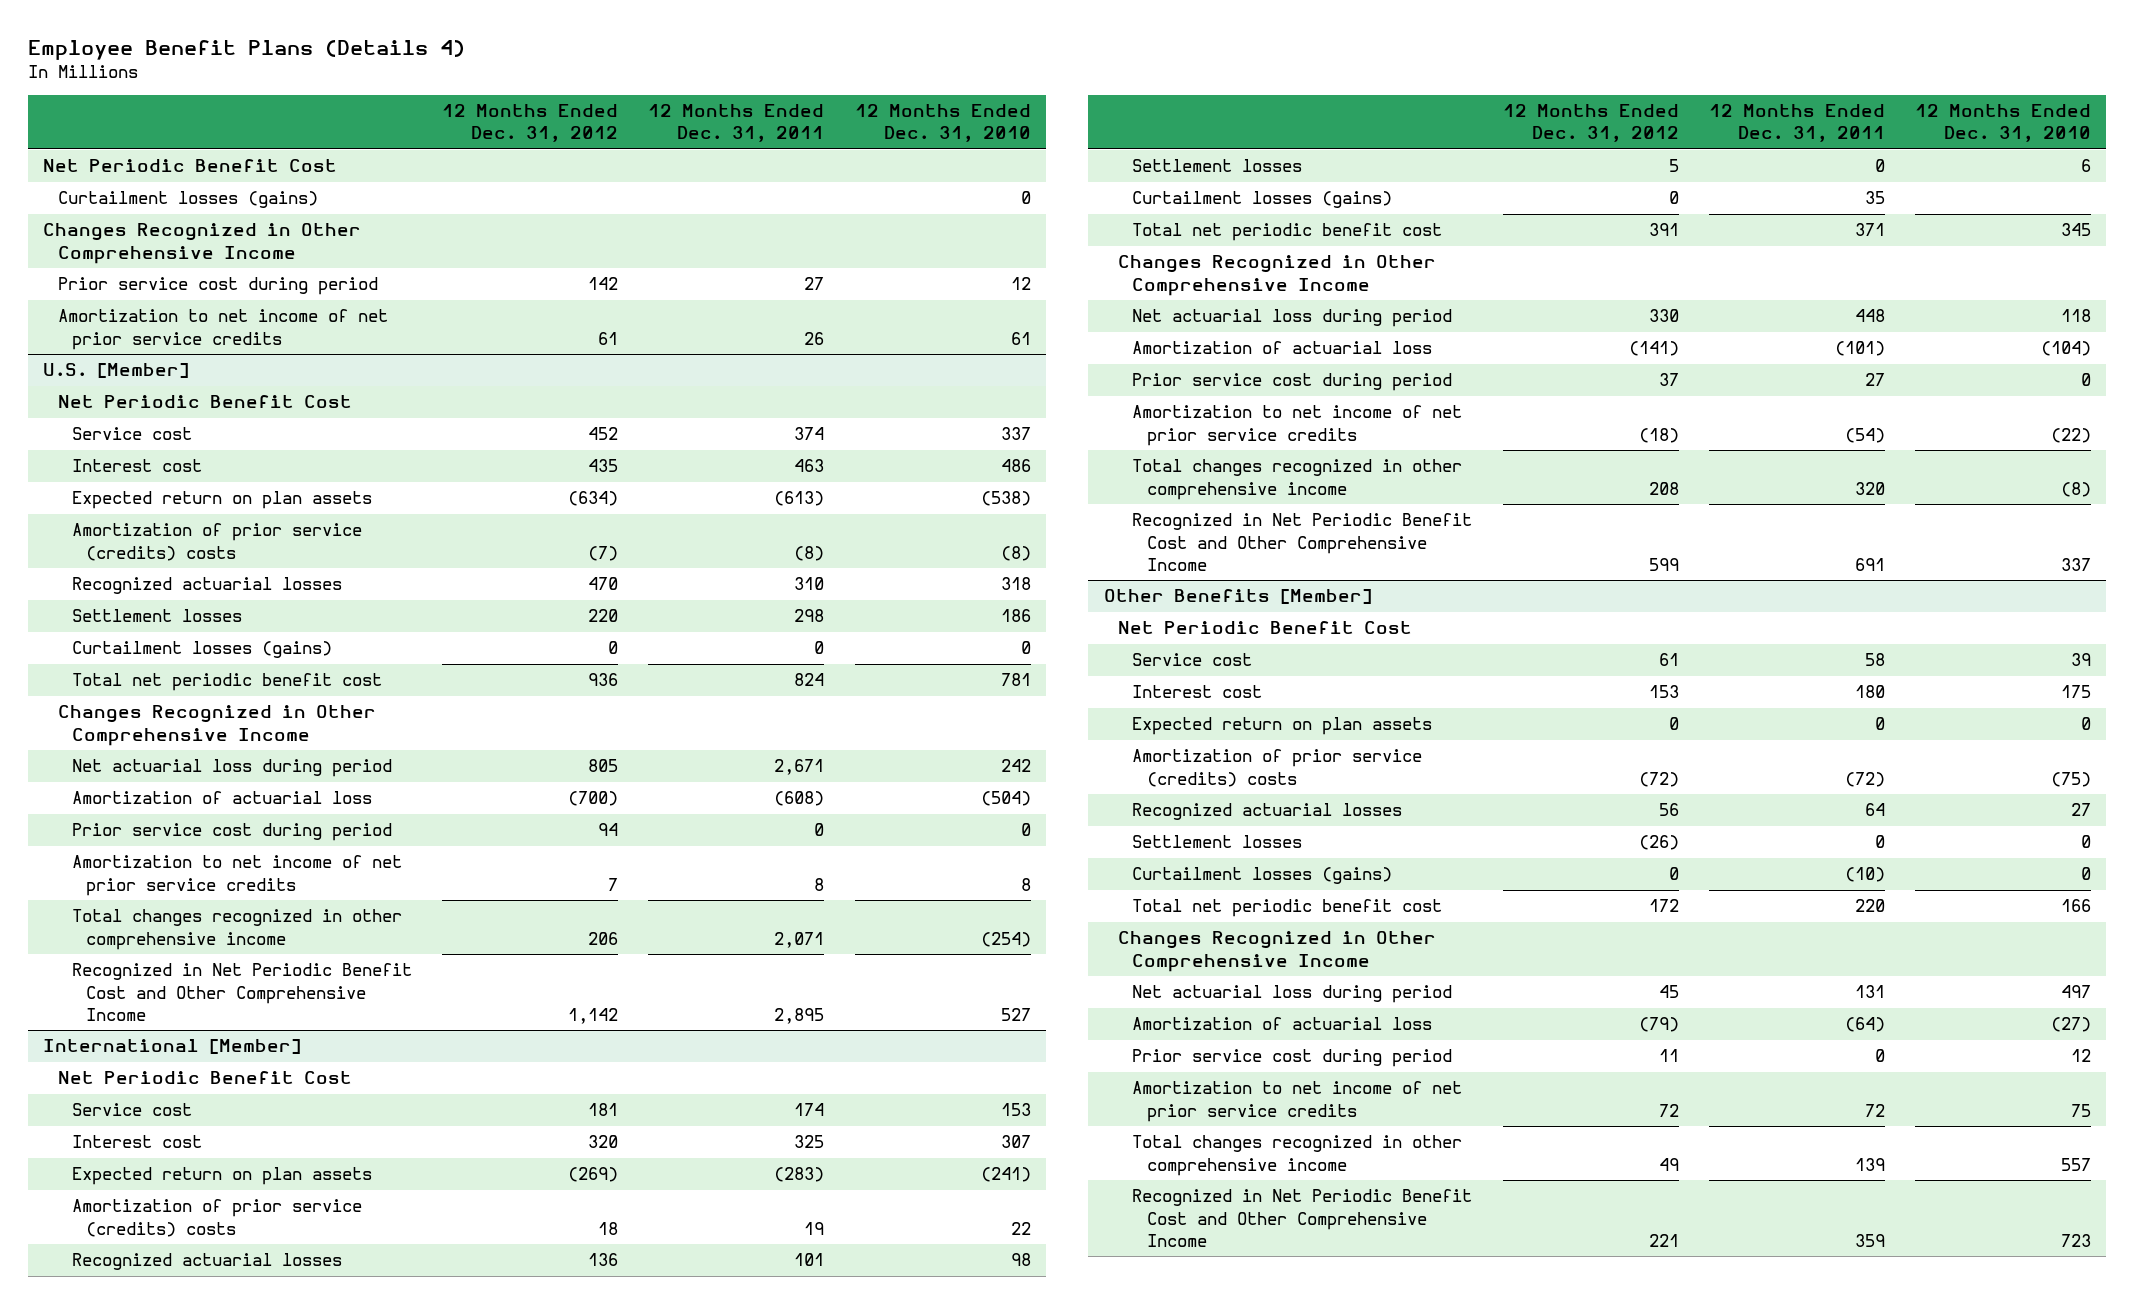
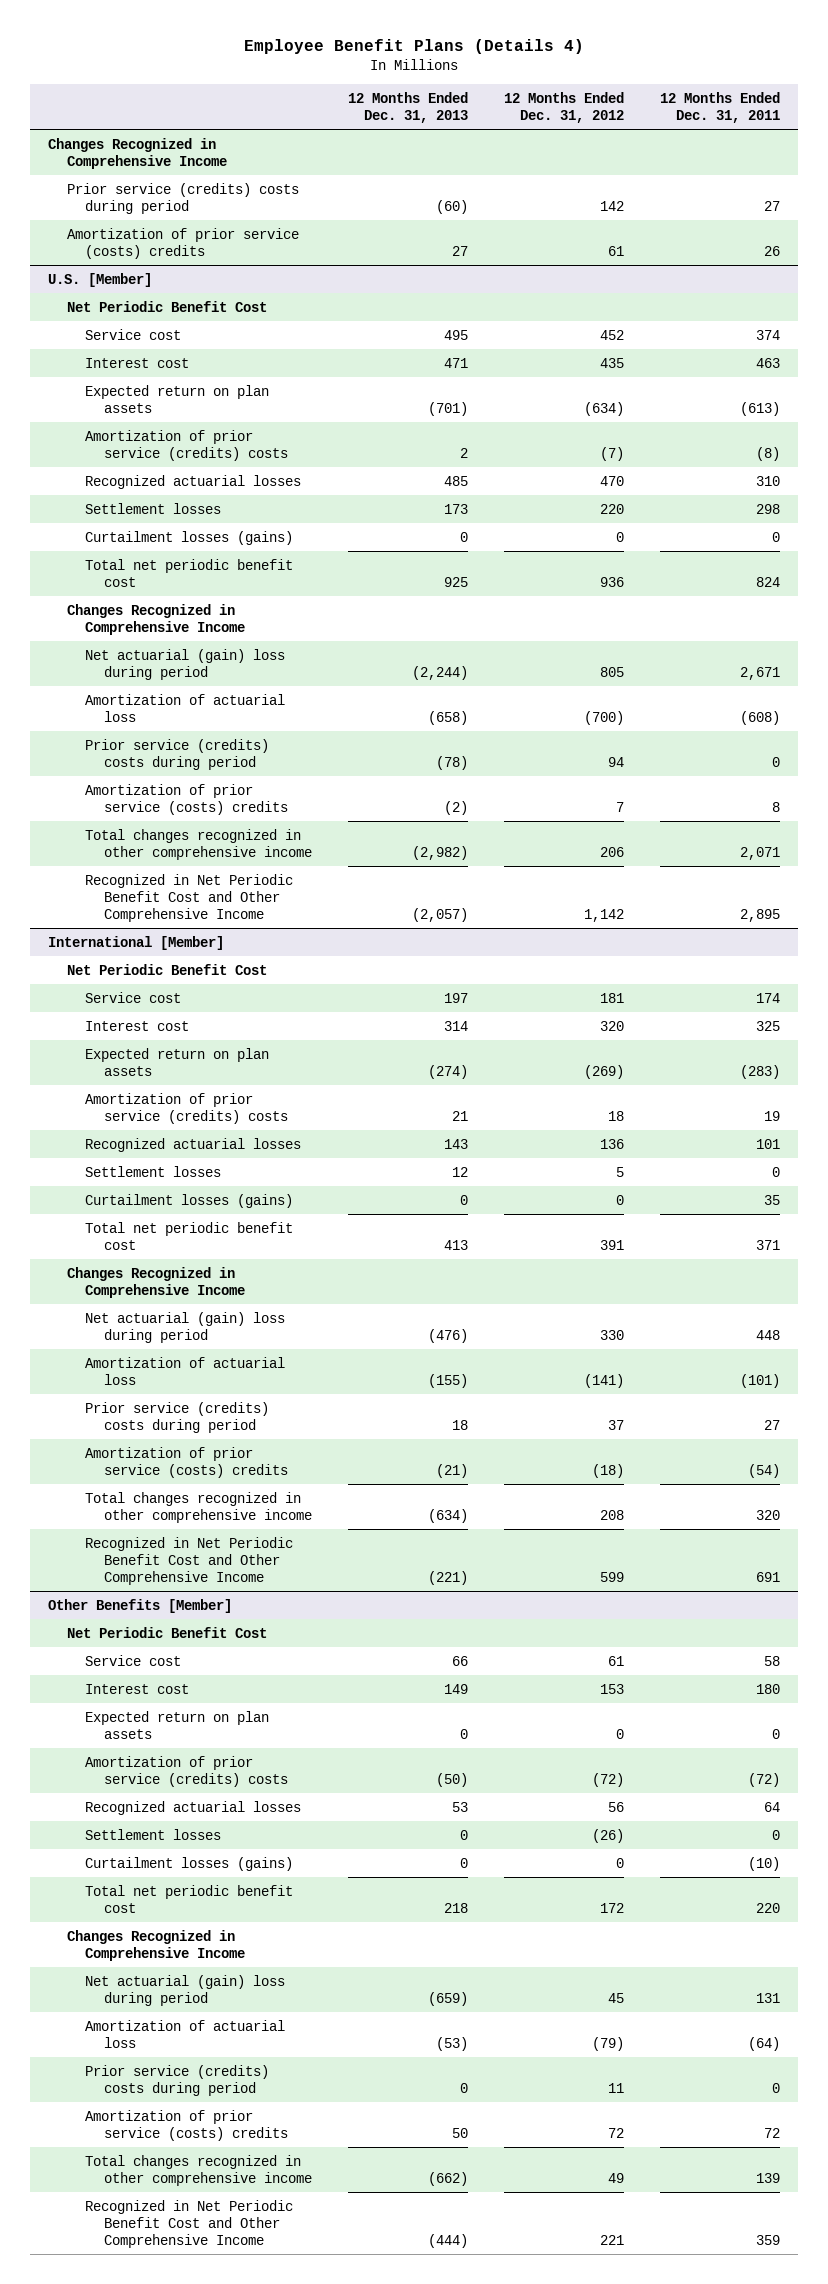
- | 12 Months Ended Dec. 31, 2012 | 12 Months Ended Dec. 31, 2011 | 12 Months Ended Dec. 31, 2010
+ | 12 Months Ended Dec. 31, 2013 | 12 Months Ended Dec. 31, 2012 | 12 Months Ended Dec. 31, 2011
- Net Periodic Benefit Cost
- Curtailment losses (gains) | | | 0
- Changes Recognized in Other Comprehensive Income
- Prior service cost during period | 142 | 27 | 12
- Amortization to net income of net prior service credits | 61 | 26 | 61
+ Changes Recognized in Comprehensive Income
+ Prior service (credits) costs during period | (60) | 142 | 27
+ Amortization of prior service (costs) credits | 27 | 61 | 26
@ U.S. [Member]
- Changes Recognized in Other Comprehensive Income
- Net actuarial loss during period | 805 | 2,671 | 242
+ Changes Recognized in Comprehensive Income
+ Net actuarial (gain) loss during period | (2,244) | 805 | 2,671
- Prior service cost during period | 94 | 0 | 0
- Amortization to net income of net prior service credits | 7 | 8 | 8
+ Prior service (credits) costs during period | (78) | 94 | 0
+ Amortization of prior service (costs) credits | (2) | 7 | 8
@ International [Member]
- Changes Recognized in Other Comprehensive Income
- Net actuarial loss during period | 330 | 448 | 118
+ Changes Recognized in Comprehensive Income
+ Net actuarial (gain) loss during period | (476) | 330 | 448
- Prior service cost during period | 37 | 27 | 0
- Amortization to net income of net prior service credits | (18) | (54) | (22)
+ Prior service (credits) costs during period | 18 | 37 | 27
+ Amortization of prior service (costs) credits | (21) | (18) | (54)
@ Other Benefits [Member]
- Changes Recognized in Other Comprehensive Income
- Net actuarial loss during period | 45 | 131 | 497
+ Changes Recognized in Comprehensive Income
+ Net actuarial (gain) loss during period | (659) | 45 | 131
- Prior service cost during period | 11 | 0 | 12
- Amortization to net income of net prior service credits | 72 | 72 | 75
+ Prior service (credits) costs during period | 0 | 11 | 0
+ Amortization of prior service (costs) credits | 50 | 72 | 72

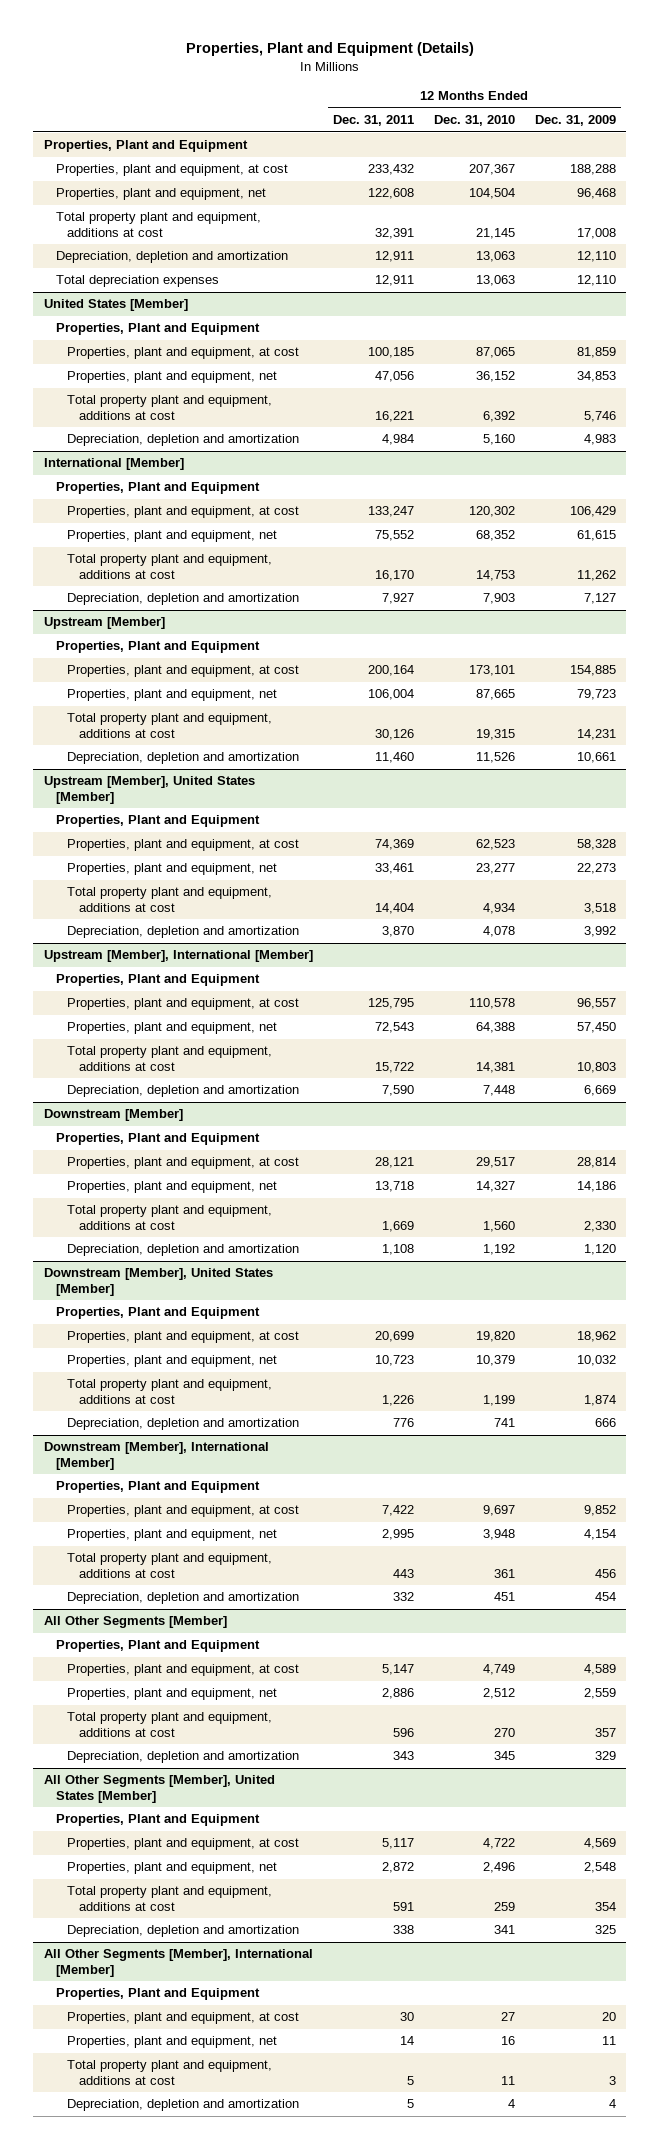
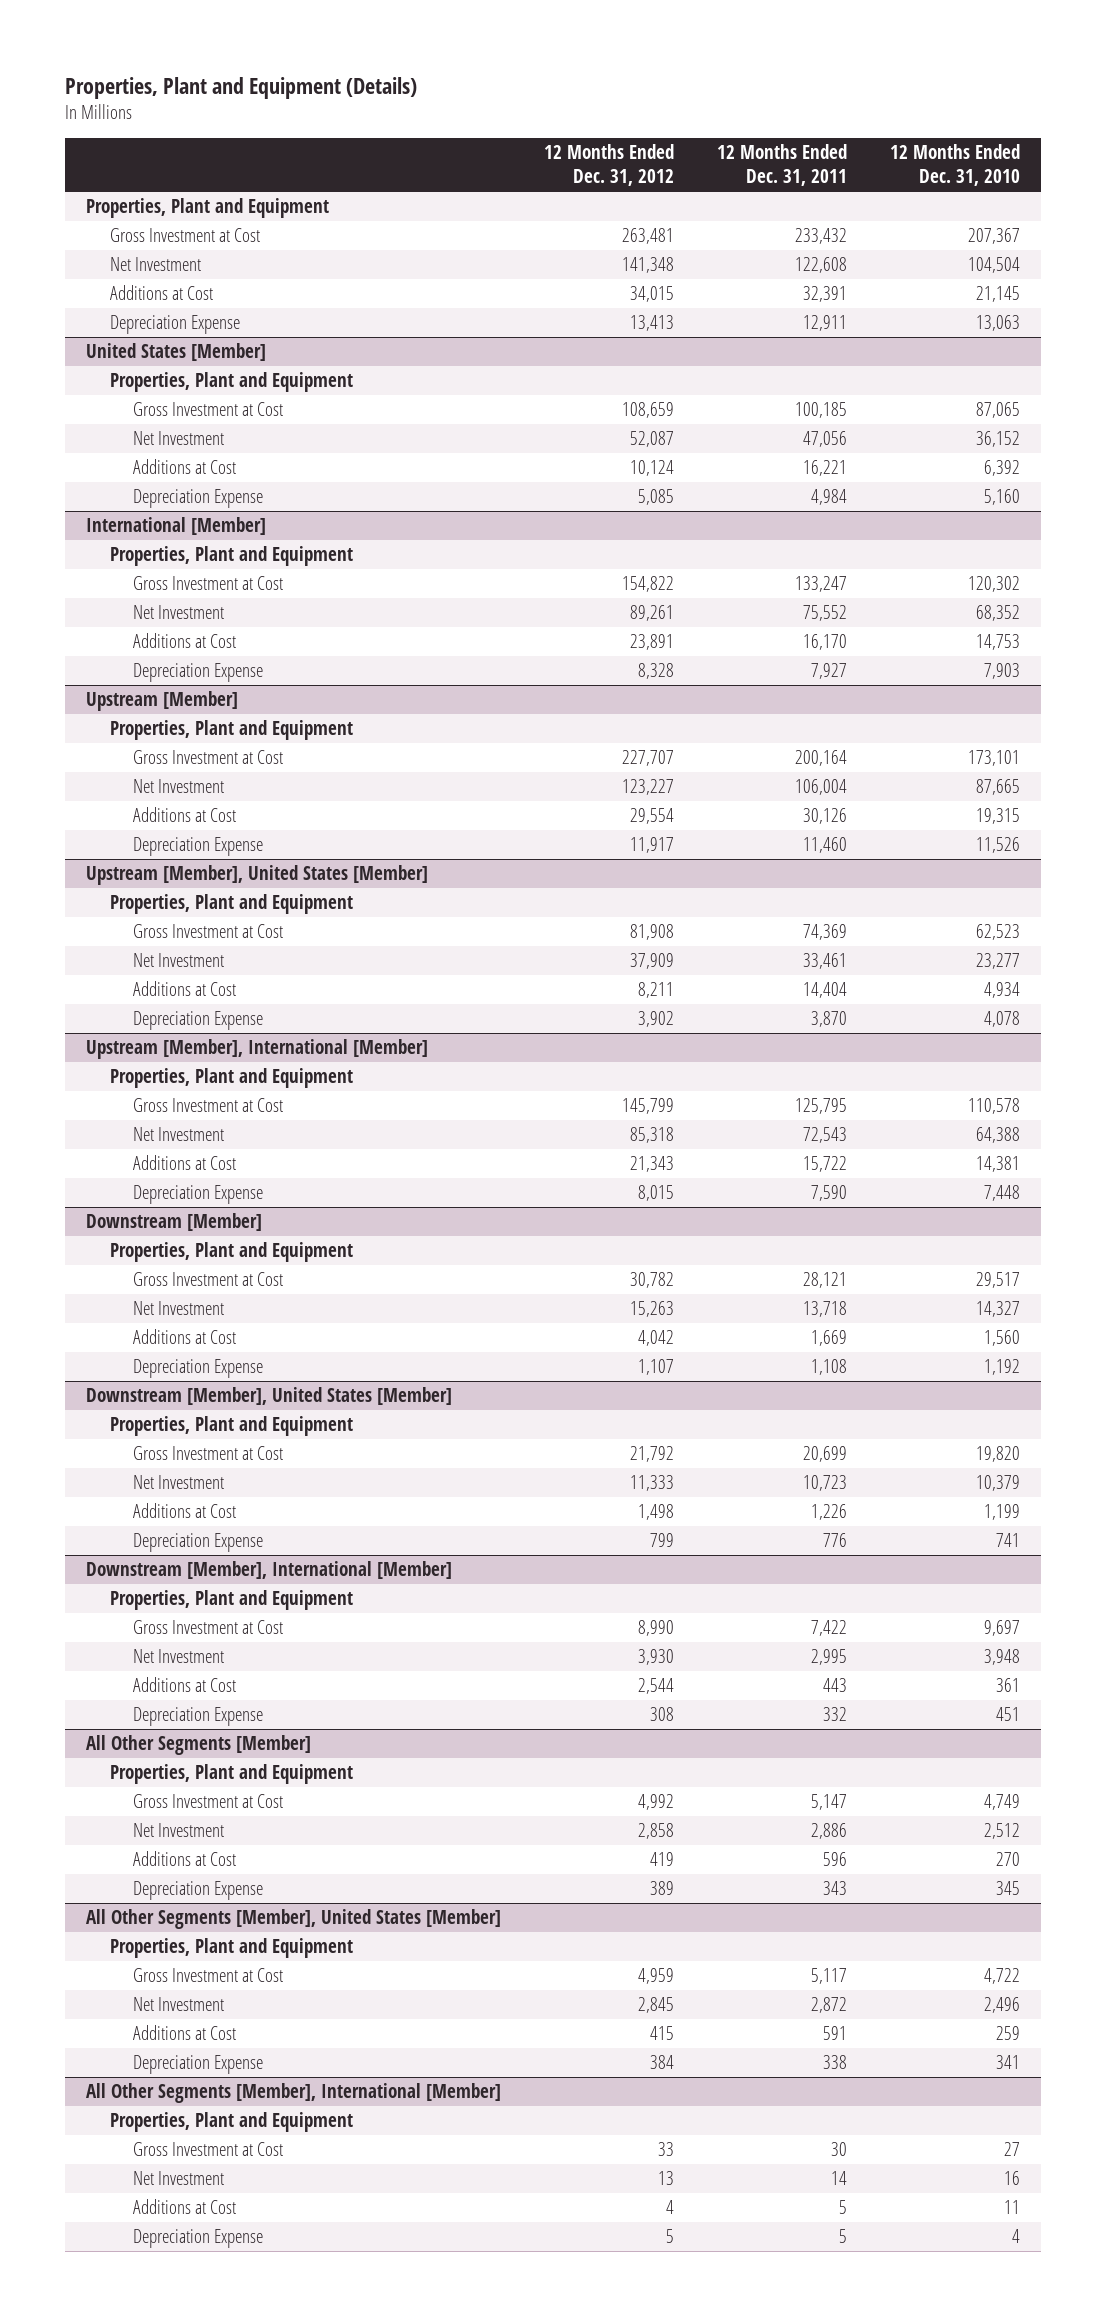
- | 12 Months Ended Dec. 31, 2011 | 12 Months Ended Dec. 31, 2010 | 12 Months Ended Dec. 31, 2009
+ | 12 Months Ended Dec. 31, 2012 | 12 Months Ended Dec. 31, 2011 | 12 Months Ended Dec. 31, 2010
- Properties, plant and equipment, at cost | 233,432 | 207,367 | 188,288
- Properties, plant and equipment, net | 122,608 | 104,504 | 96,468
- Total property plant and equipment, additions at cost | 32,391 | 21,145 | 17,008
- Depreciation, depletion and amortization | 12,911 | 13,063 | 12,110
- Total depreciation expenses | 12,911 | 13,063 | 12,110
+ Gross Investment at Cost | 263,481 | 233,432 | 207,367
+ Net Investment | 141,348 | 122,608 | 104,504
+ Additions at Cost | 34,015 | 32,391 | 21,145
+ Depreciation Expense | 13,413 | 12,911 | 13,063
@ United States [Member]
- Properties, plant and equipment, at cost | 100,185 | 87,065 | 81,859
- Properties, plant and equipment, net | 47,056 | 36,152 | 34,853
- Total property plant and equipment, additions at cost | 16,221 | 6,392 | 5,746
- Depreciation, depletion and amortization | 4,984 | 5,160 | 4,983
+ Gross Investment at Cost | 108,659 | 100,185 | 87,065
+ Net Investment | 52,087 | 47,056 | 36,152
+ Additions at Cost | 10,124 | 16,221 | 6,392
+ Depreciation Expense | 5,085 | 4,984 | 5,160
@ International [Member]
- Properties, plant and equipment, at cost | 133,247 | 120,302 | 106,429
- Properties, plant and equipment, net | 75,552 | 68,352 | 61,615
- Total property plant and equipment, additions at cost | 16,170 | 14,753 | 11,262
- Depreciation, depletion and amortization | 7,927 | 7,903 | 7,127
+ Gross Investment at Cost | 154,822 | 133,247 | 120,302
+ Net Investment | 89,261 | 75,552 | 68,352
+ Additions at Cost | 23,891 | 16,170 | 14,753
+ Depreciation Expense | 8,328 | 7,927 | 7,903
@ Upstream [Member]
- Properties, plant and equipment, at cost | 200,164 | 173,101 | 154,885
- Properties, plant and equipment, net | 106,004 | 87,665 | 79,723
- Total property plant and equipment, additions at cost | 30,126 | 19,315 | 14,231
- Depreciation, depletion and amortization | 11,460 | 11,526 | 10,661
+ Gross Investment at Cost | 227,707 | 200,164 | 173,101
+ Net Investment | 123,227 | 106,004 | 87,665
+ Additions at Cost | 29,554 | 30,126 | 19,315
+ Depreciation Expense | 11,917 | 11,460 | 11,526
@ Upstream [Member], United States [Member]
- Properties, plant and equipment, at cost | 74,369 | 62,523 | 58,328
- Properties, plant and equipment, net | 33,461 | 23,277 | 22,273
- Total property plant and equipment, additions at cost | 14,404 | 4,934 | 3,518
- Depreciation, depletion and amortization | 3,870 | 4,078 | 3,992
+ Gross Investment at Cost | 81,908 | 74,369 | 62,523
+ Net Investment | 37,909 | 33,461 | 23,277
+ Additions at Cost | 8,211 | 14,404 | 4,934
+ Depreciation Expense | 3,902 | 3,870 | 4,078
@ Upstream [Member], International [Member]
- Properties, plant and equipment, at cost | 125,795 | 110,578 | 96,557
- Properties, plant and equipment, net | 72,543 | 64,388 | 57,450
- Total property plant and equipment, additions at cost | 15,722 | 14,381 | 10,803
- Depreciation, depletion and amortization | 7,590 | 7,448 | 6,669
+ Gross Investment at Cost | 145,799 | 125,795 | 110,578
+ Net Investment | 85,318 | 72,543 | 64,388
+ Additions at Cost | 21,343 | 15,722 | 14,381
+ Depreciation Expense | 8,015 | 7,590 | 7,448
@ Downstream [Member]
- Properties, plant and equipment, at cost | 28,121 | 29,517 | 28,814
- Properties, plant and equipment, net | 13,718 | 14,327 | 14,186
- Total property plant and equipment, additions at cost | 1,669 | 1,560 | 2,330
- Depreciation, depletion and amortization | 1,108 | 1,192 | 1,120
+ Gross Investment at Cost | 30,782 | 28,121 | 29,517
+ Net Investment | 15,263 | 13,718 | 14,327
+ Additions at Cost | 4,042 | 1,669 | 1,560
+ Depreciation Expense | 1,107 | 1,108 | 1,192
@ Downstream [Member], United States [Member]
- Properties, plant and equipment, at cost | 20,699 | 19,820 | 18,962
- Properties, plant and equipment, net | 10,723 | 10,379 | 10,032
- Total property plant and equipment, additions at cost | 1,226 | 1,199 | 1,874
- Depreciation, depletion and amortization | 776 | 741 | 666
+ Gross Investment at Cost | 21,792 | 20,699 | 19,820
+ Net Investment | 11,333 | 10,723 | 10,379
+ Additions at Cost | 1,498 | 1,226 | 1,199
+ Depreciation Expense | 799 | 776 | 741
@ Downstream [Member], International [Member]
- Properties, plant and equipment, at cost | 7,422 | 9,697 | 9,852
- Properties, plant and equipment, net | 2,995 | 3,948 | 4,154
- Total property plant and equipment, additions at cost | 443 | 361 | 456
- Depreciation, depletion and amortization | 332 | 451 | 454
+ Gross Investment at Cost | 8,990 | 7,422 | 9,697
+ Net Investment | 3,930 | 2,995 | 3,948
+ Additions at Cost | 2,544 | 443 | 361
+ Depreciation Expense | 308 | 332 | 451
@ All Other Segments [Member]
- Properties, plant and equipment, at cost | 5,147 | 4,749 | 4,589
- Properties, plant and equipment, net | 2,886 | 2,512 | 2,559
- Total property plant and equipment, additions at cost | 596 | 270 | 357
- Depreciation, depletion and amortization | 343 | 345 | 329
+ Gross Investment at Cost | 4,992 | 5,147 | 4,749
+ Net Investment | 2,858 | 2,886 | 2,512
+ Additions at Cost | 419 | 596 | 270
+ Depreciation Expense | 389 | 343 | 345
@ All Other Segments [Member], United States [Member]
- Properties, plant and equipment, at cost | 5,117 | 4,722 | 4,569
- Properties, plant and equipment, net | 2,872 | 2,496 | 2,548
- Total property plant and equipment, additions at cost | 591 | 259 | 354
- Depreciation, depletion and amortization | 338 | 341 | 325
+ Gross Investment at Cost | 4,959 | 5,117 | 4,722
+ Net Investment | 2,845 | 2,872 | 2,496
+ Additions at Cost | 415 | 591 | 259
+ Depreciation Expense | 384 | 338 | 341
@ All Other Segments [Member], International [Member]
- Properties, plant and equipment, at cost | 30 | 27 | 20
- Properties, plant and equipment, net | 14 | 16 | 11
- Total property plant and equipment, additions at cost | 5 | 11 | 3
- Depreciation, depletion and amortization | 5 | 4 | 4
+ Gross Investment at Cost | 33 | 30 | 27
+ Net Investment | 13 | 14 | 16
+ Additions at Cost | 4 | 5 | 11
+ Depreciation Expense | 5 | 5 | 4

